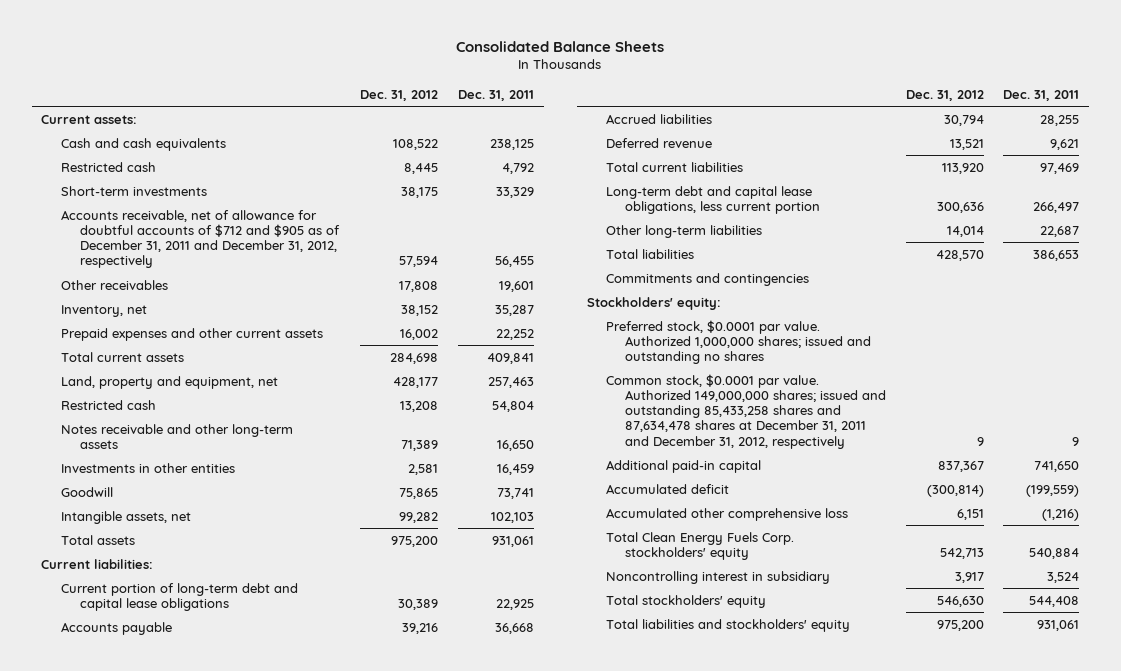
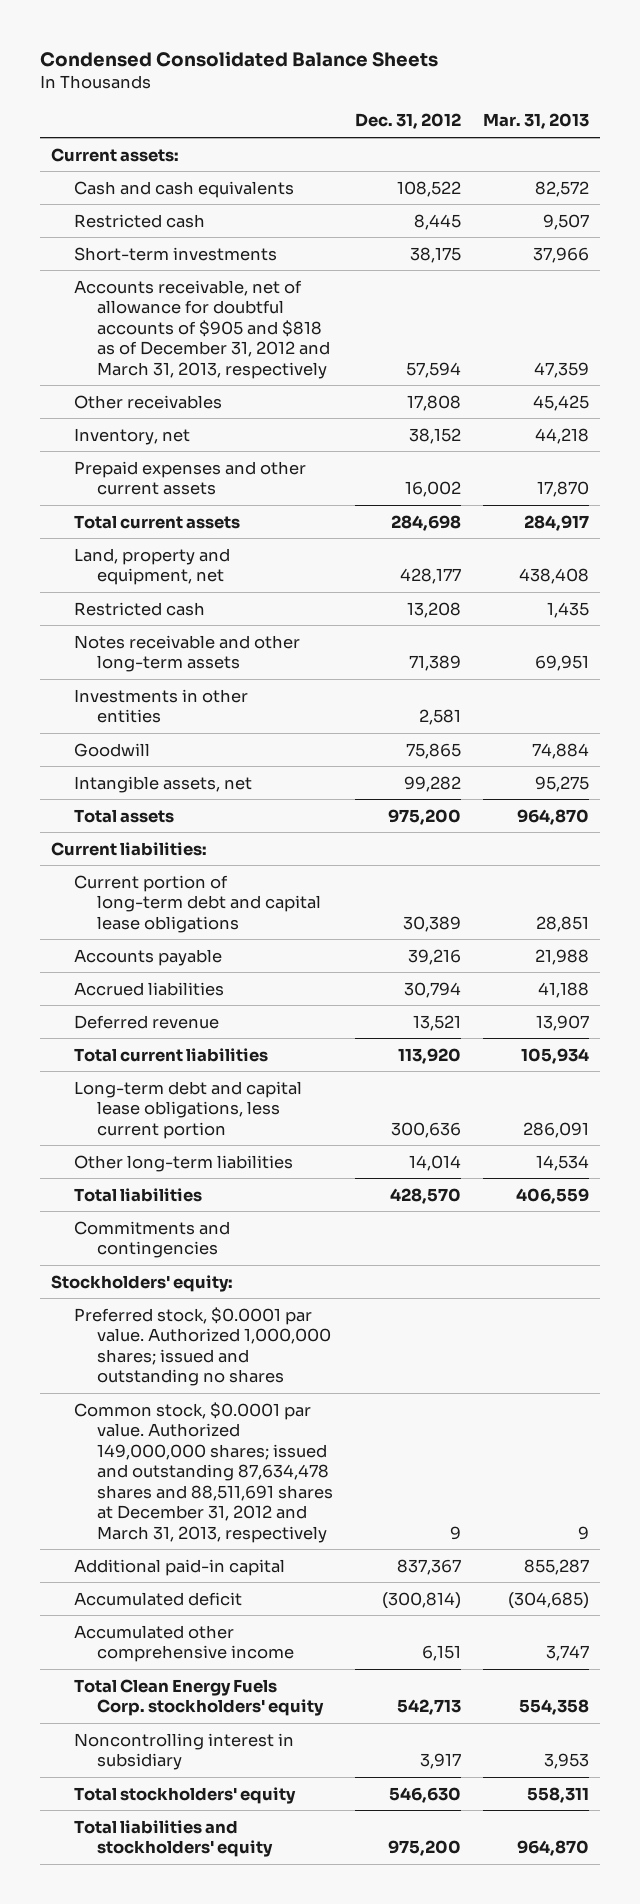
- Consolidated Balance Sheets
+ Condensed Consolidated Balance Sheets
- | Dec. 31, 2012 | Dec. 31, 2011
+ | Dec. 31, 2012 | Mar. 31, 2013
- Accounts receivable, net of allowance for doubtful accounts of $712 and $905 as of December 31, 2011 and December 31, 2012, respectively | 57,594 | 56,455
+ Accounts receivable, net of allowance for doubtful accounts of $905 and $818 as of December 31, 2012 and March 31, 2013, respectively | 57,594 | 47,359
- Common stock, $0.0001 par value. Authorized 149,000,000 shares; issued and outstanding 85,433,258 shares and 87,634,478 shares at December 31, 2011 and December 31, 2012, respectively | 9 | 9
+ Common stock, $0.0001 par value. Authorized 149,000,000 shares; issued and outstanding 87,634,478 shares and 88,511,691 shares at December 31, 2012 and March 31, 2013, respectively | 9 | 9
- Accumulated other comprehensive loss | 6,151 | (1,216)
+ Accumulated other comprehensive income | 6,151 | 3,747

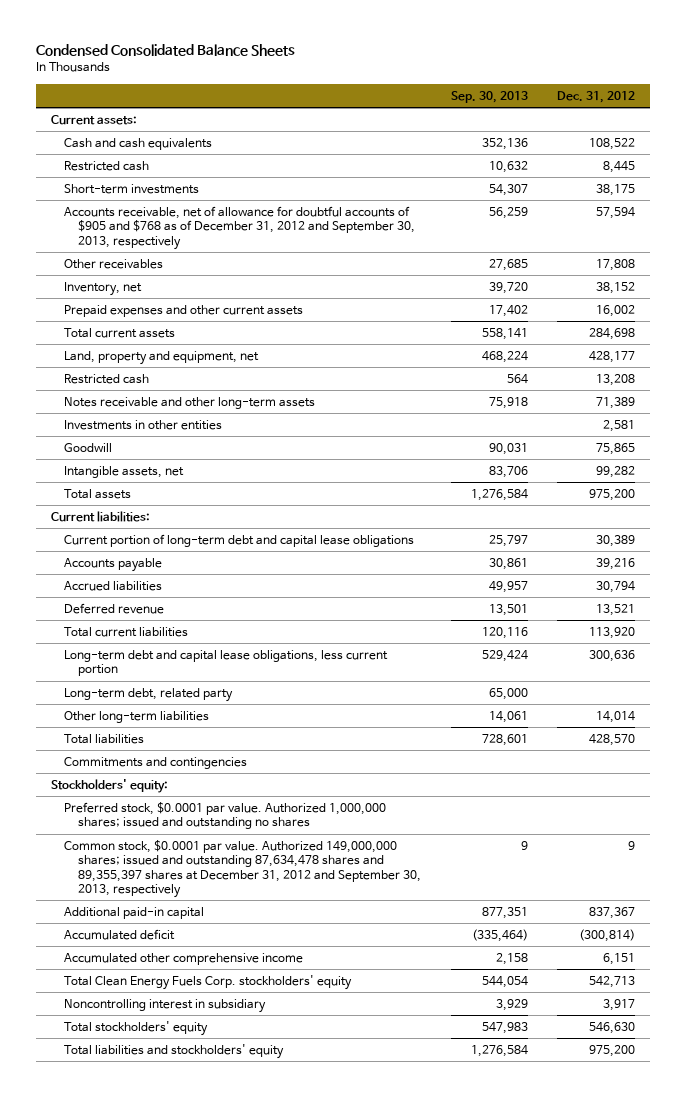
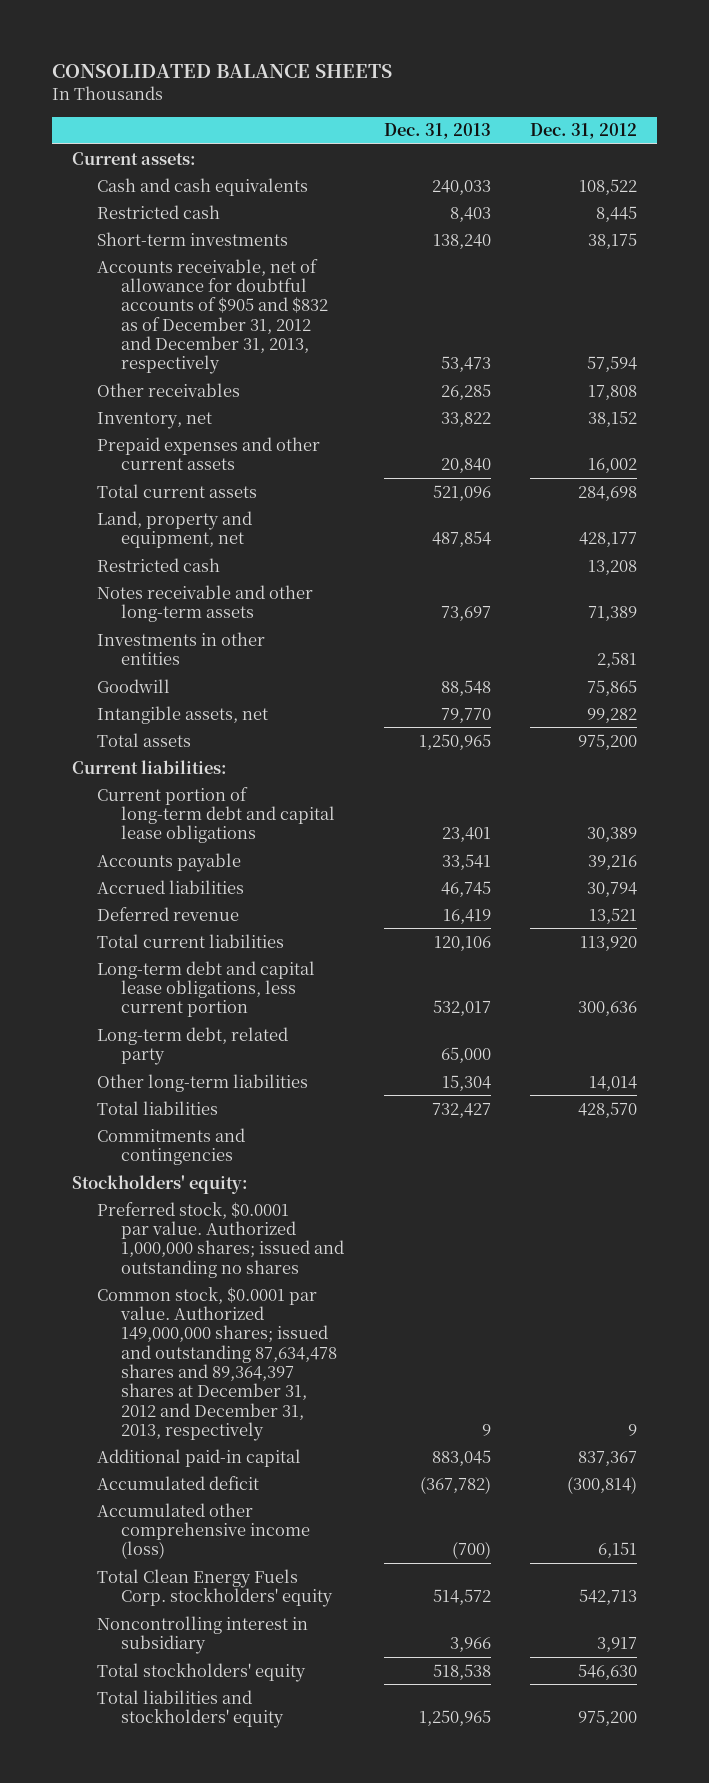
- Condensed Consolidated Balance Sheets
+ CONSOLIDATED BALANCE SHEETS
- | Sep. 30, 2013 | Dec. 31, 2012
+ | Dec. 31, 2013 | Dec. 31, 2012
- Accounts receivable, net of allowance for doubtful accounts of $905 and $768 as of December 31, 2012 and September 30, 2013, respectively | 56,259 | 57,594
+ Accounts receivable, net of allowance for doubtful accounts of $905 and $832 as of December 31, 2012 and December 31, 2013, respectively | 53,473 | 57,594
- Common stock, $0.0001 par value. Authorized 149,000,000 shares; issued and outstanding 87,634,478 shares and 89,355,397 shares at December 31, 2012 and September 30, 2013, respectively | 9 | 9
+ Common stock, $0.0001 par value. Authorized 149,000,000 shares; issued and outstanding 87,634,478 shares and 89,364,397 shares at December 31, 2012 and December 31, 2013, respectively | 9 | 9
- Accumulated other comprehensive income | 2,158 | 6,151
+ Accumulated other comprehensive income (loss) | (700) | 6,151

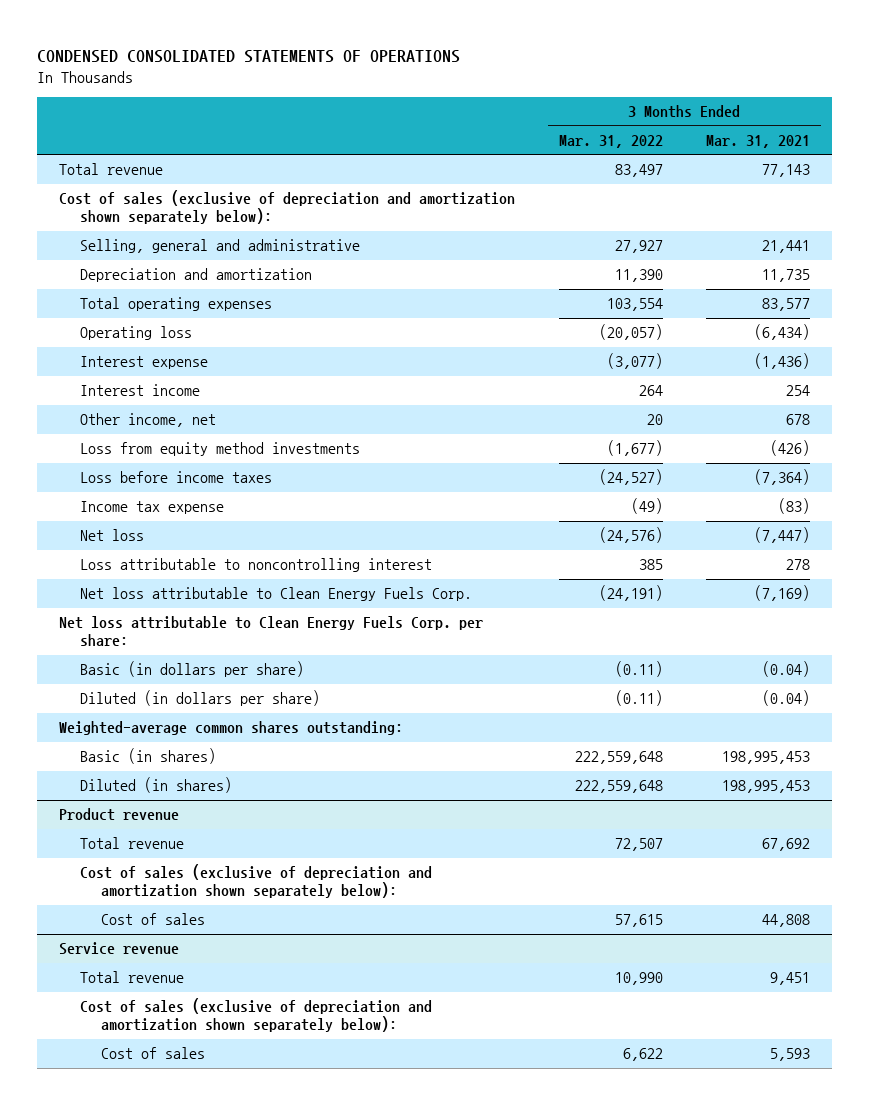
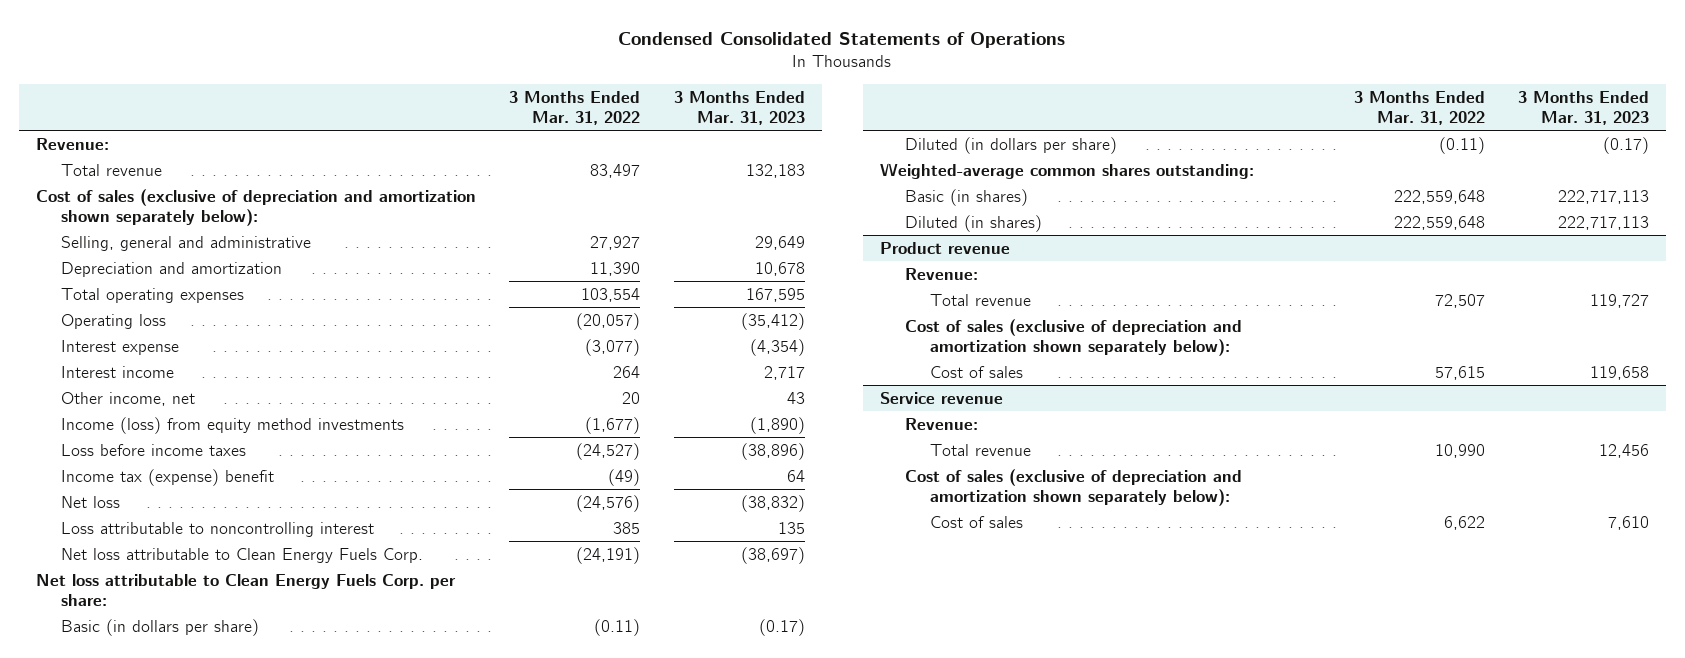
- CONDENSED CONSOLIDATED STATEMENTS OF OPERATIONS
+ Condensed Consolidated Statements of Operations
- | 3 Months Ended Mar. 31, 2022 | 3 Months Ended Mar. 31, 2021
+ | 3 Months Ended Mar. 31, 2022 | 3 Months Ended Mar. 31, 2023
+ Revenue:
- Loss from equity method investments | (1,677) | (426)
+ Income (loss) from equity method investments | (1,677) | (1,890)
- Income tax expense | (49) | (83)
+ Income tax (expense) benefit | (49) | 64
@ Product revenue
+ Revenue:
@ Service revenue
+ Revenue:

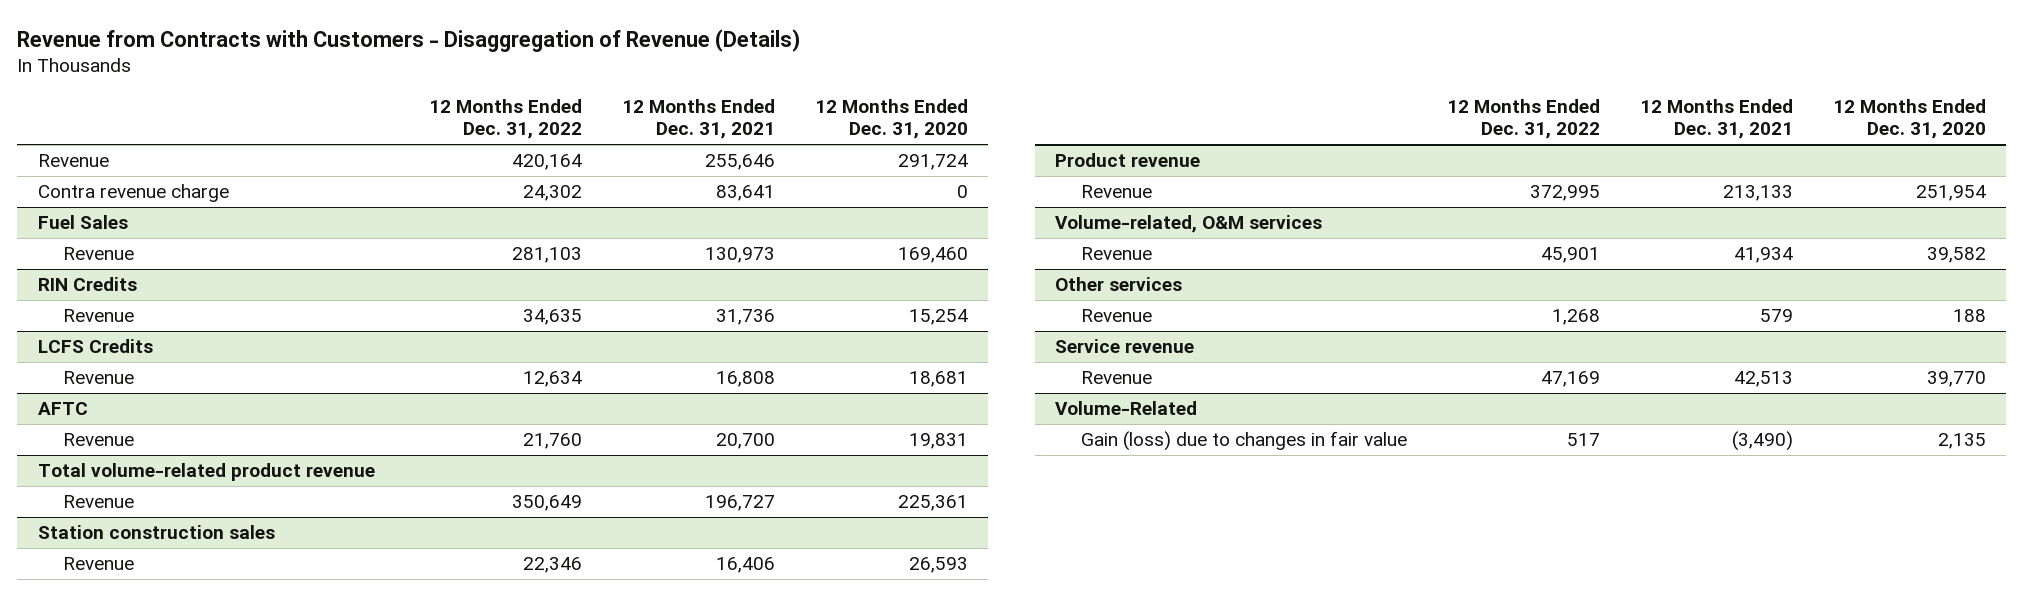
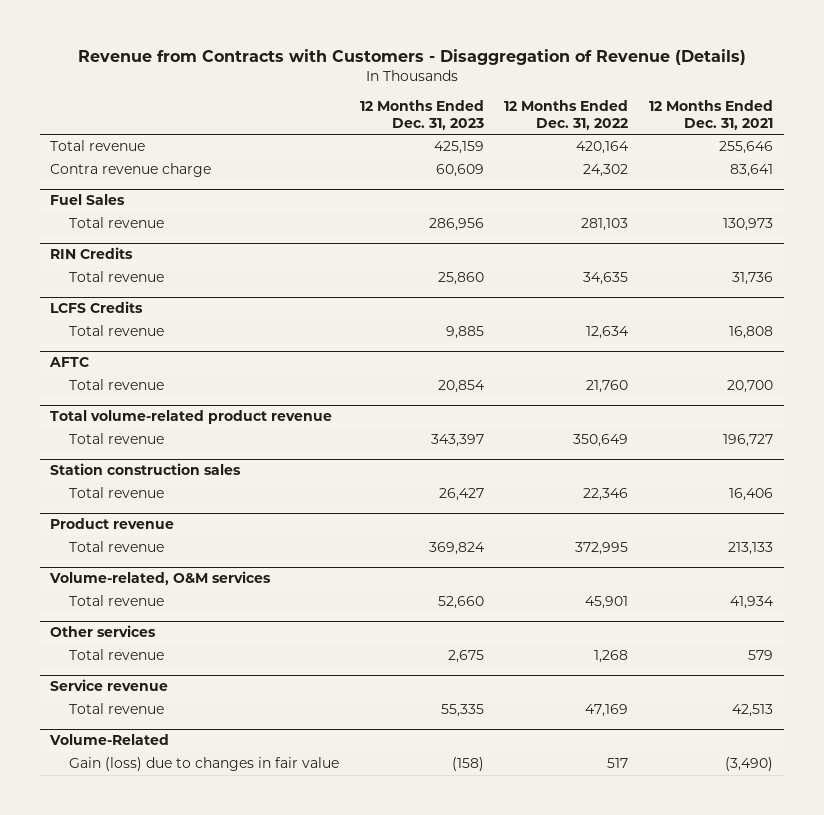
- | 12 Months Ended Dec. 31, 2022 | 12 Months Ended Dec. 31, 2021 | 12 Months Ended Dec. 31, 2020
+ | 12 Months Ended Dec. 31, 2023 | 12 Months Ended Dec. 31, 2022 | 12 Months Ended Dec. 31, 2021
- Revenue | 420,164 | 255,646 | 291,724
+ Total revenue | 425,159 | 420,164 | 255,646
@ Fuel Sales
- Revenue | 281,103 | 130,973 | 169,460
+ Total revenue | 286,956 | 281,103 | 130,973
@ RIN Credits
- Revenue | 34,635 | 31,736 | 15,254
+ Total revenue | 25,860 | 34,635 | 31,736
@ LCFS Credits
- Revenue | 12,634 | 16,808 | 18,681
+ Total revenue | 9,885 | 12,634 | 16,808
@ AFTC
- Revenue | 21,760 | 20,700 | 19,831
+ Total revenue | 20,854 | 21,760 | 20,700
@ Total volume-related product revenue
- Revenue | 350,649 | 196,727 | 225,361
+ Total revenue | 343,397 | 350,649 | 196,727
@ Station construction sales
- Revenue | 22,346 | 16,406 | 26,593
+ Total revenue | 26,427 | 22,346 | 16,406
@ Product revenue
- Revenue | 372,995 | 213,133 | 251,954
+ Total revenue | 369,824 | 372,995 | 213,133
@ Volume-related, O&M services
- Revenue | 45,901 | 41,934 | 39,582
+ Total revenue | 52,660 | 45,901 | 41,934
@ Other services
- Revenue | 1,268 | 579 | 188
+ Total revenue | 2,675 | 1,268 | 579
@ Service revenue
- Revenue | 47,169 | 42,513 | 39,770
+ Total revenue | 55,335 | 47,169 | 42,513

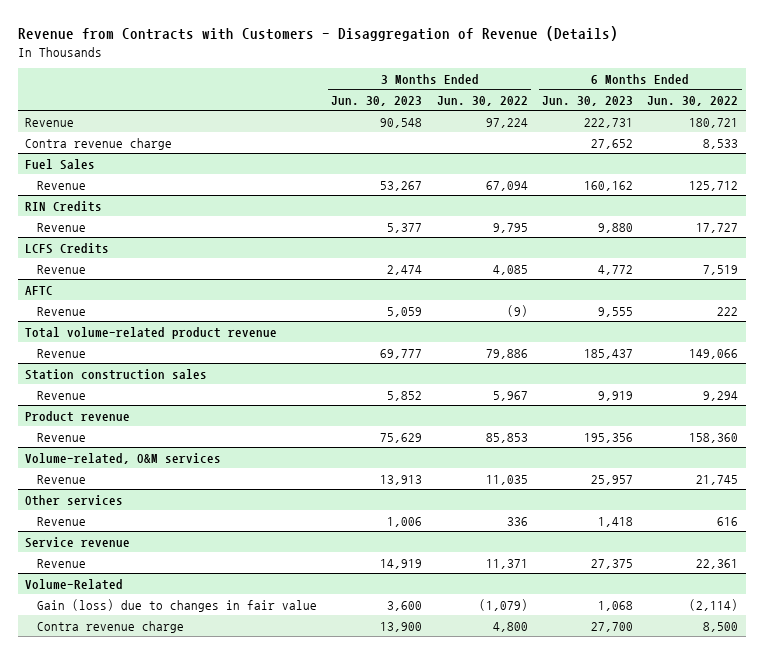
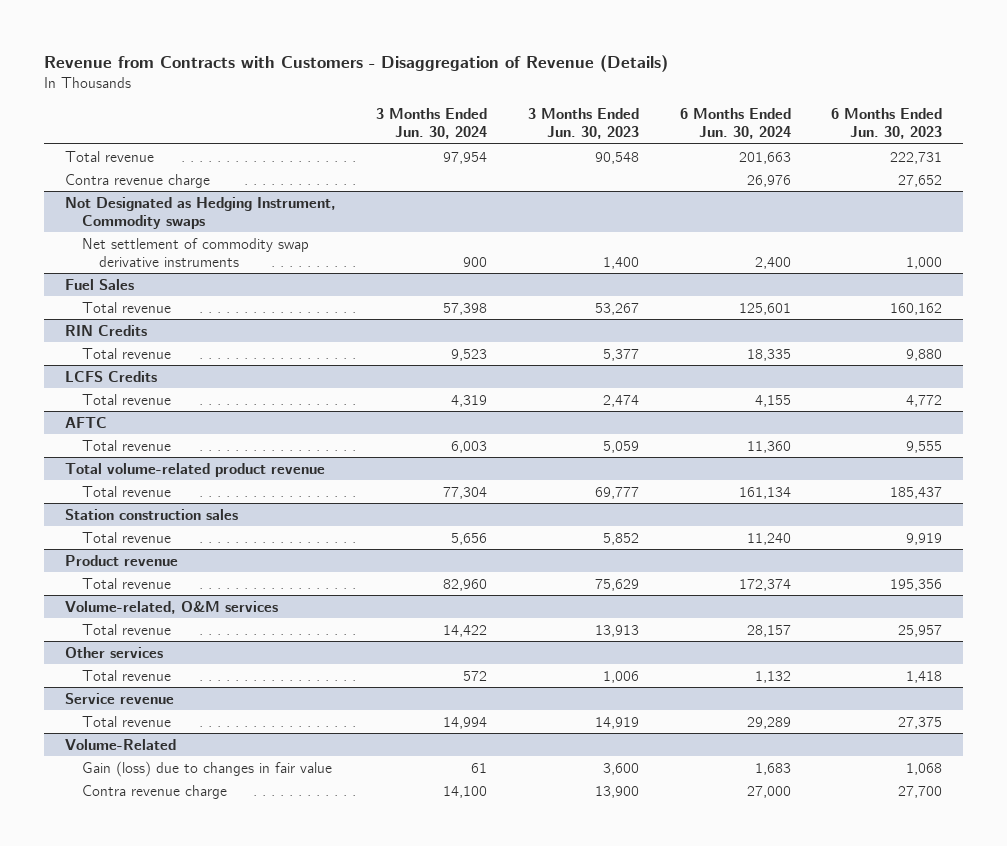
- | 3 Months Ended Jun. 30, 2023 | 3 Months Ended Jun. 30, 2022 | 6 Months Ended Jun. 30, 2023 | 6 Months Ended Jun. 30, 2022
+ | 3 Months Ended Jun. 30, 2024 | 3 Months Ended Jun. 30, 2023 | 6 Months Ended Jun. 30, 2024 | 6 Months Ended Jun. 30, 2023
- Revenue | 90,548 | 97,224 | 222,731 | 180,721
+ Total revenue | 97,954 | 90,548 | 201,663 | 222,731
+ Not Designated as Hedging Instrument, Commodity swaps
+ Net settlement of commodity swap derivative instruments | 900 | 1,400 | 2,400 | 1,000
@ Fuel Sales
- Revenue | 53,267 | 67,094 | 160,162 | 125,712
+ Total revenue | 57,398 | 53,267 | 125,601 | 160,162
@ RIN Credits
- Revenue | 5,377 | 9,795 | 9,880 | 17,727
+ Total revenue | 9,523 | 5,377 | 18,335 | 9,880
@ LCFS Credits
- Revenue | 2,474 | 4,085 | 4,772 | 7,519
+ Total revenue | 4,319 | 2,474 | 4,155 | 4,772
@ AFTC
- Revenue | 5,059 | (9) | 9,555 | 222
+ Total revenue | 6,003 | 5,059 | 11,360 | 9,555
@ Total volume-related product revenue
- Revenue | 69,777 | 79,886 | 185,437 | 149,066
+ Total revenue | 77,304 | 69,777 | 161,134 | 185,437
@ Station construction sales
- Revenue | 5,852 | 5,967 | 9,919 | 9,294
+ Total revenue | 5,656 | 5,852 | 11,240 | 9,919
@ Product revenue
- Revenue | 75,629 | 85,853 | 195,356 | 158,360
+ Total revenue | 82,960 | 75,629 | 172,374 | 195,356
@ Volume-related, O&M services
- Revenue | 13,913 | 11,035 | 25,957 | 21,745
+ Total revenue | 14,422 | 13,913 | 28,157 | 25,957
@ Other services
- Revenue | 1,006 | 336 | 1,418 | 616
+ Total revenue | 572 | 1,006 | 1,132 | 1,418
@ Service revenue
- Revenue | 14,919 | 11,371 | 27,375 | 22,361
+ Total revenue | 14,994 | 14,919 | 29,289 | 27,375

